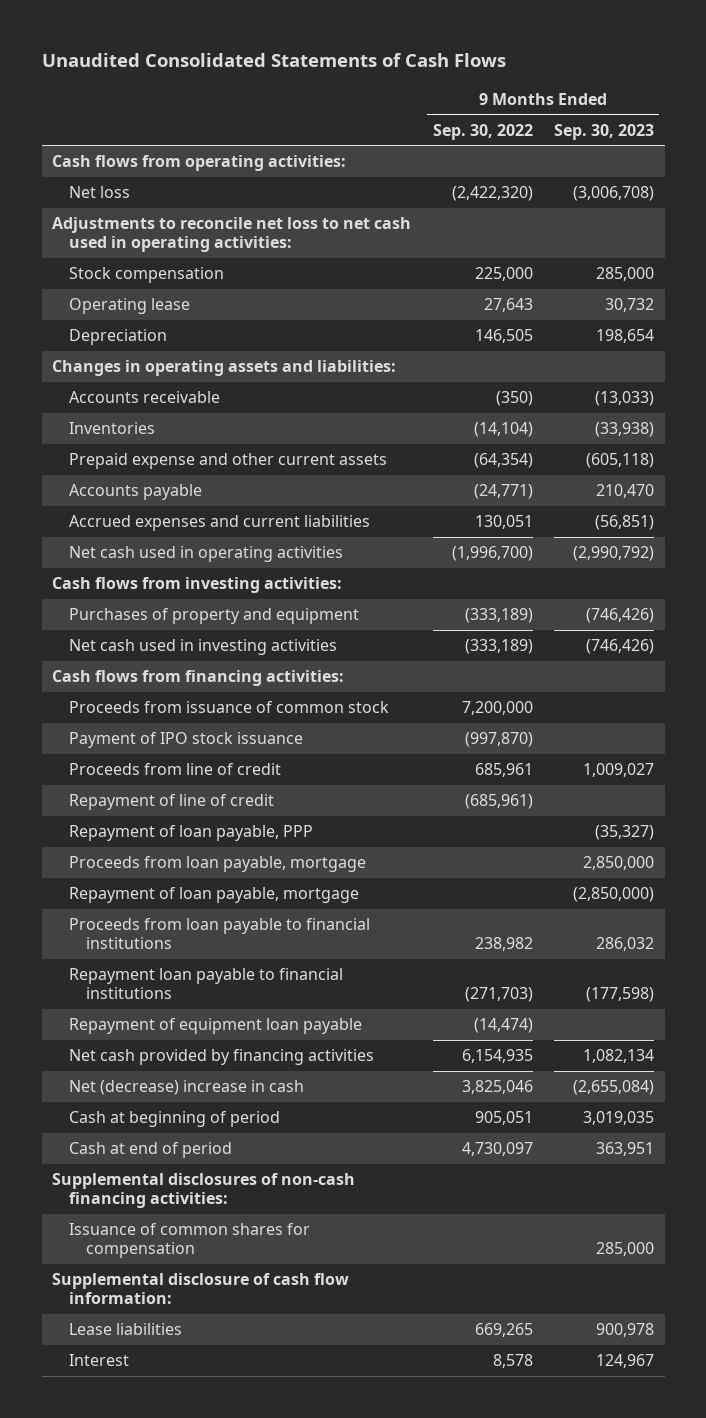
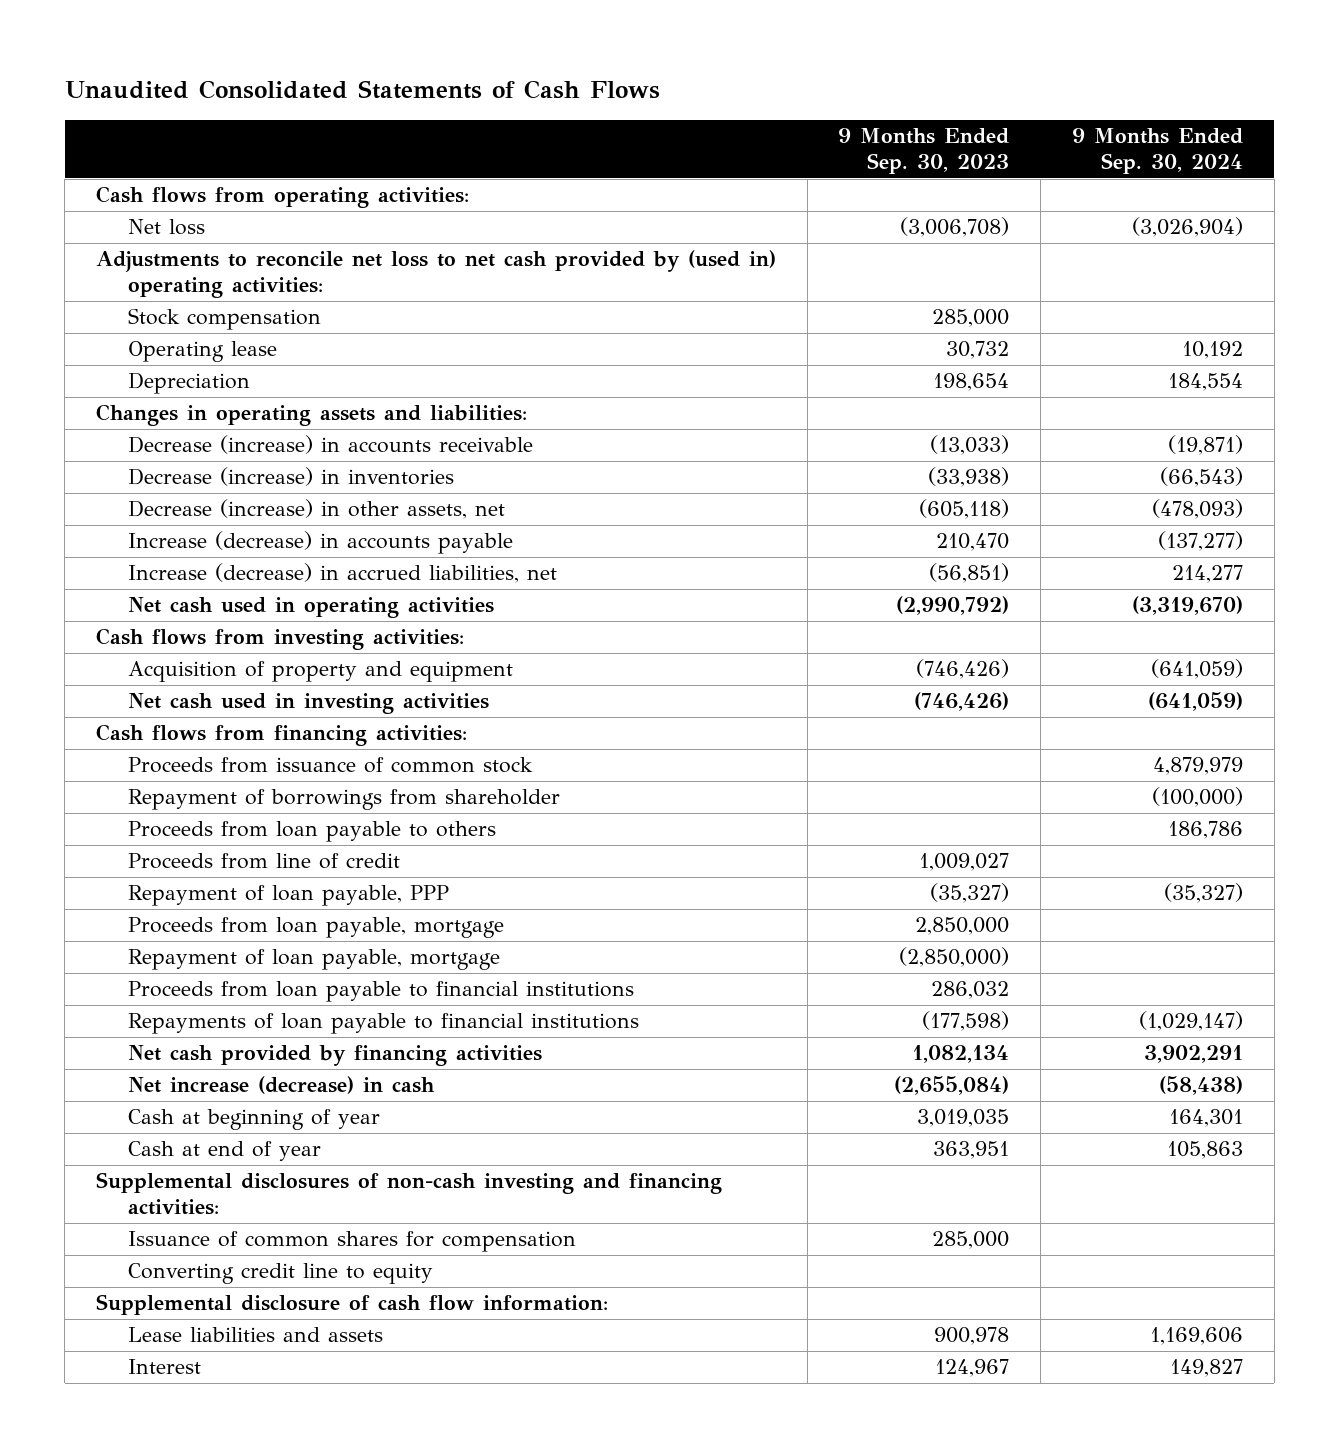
- | 9 Months Ended Sep. 30, 2022 | 9 Months Ended Sep. 30, 2023
+ | 9 Months Ended Sep. 30, 2023 | 9 Months Ended Sep. 30, 2024
- Adjustments to reconcile net loss to net cash used in operating activities:
+ Adjustments to reconcile net loss to net cash provided by (used in) operating activities:
- Accounts receivable | (350) | (13,033)
- Inventories | (14,104) | (33,938)
- Prepaid expense and other current assets | (64,354) | (605,118)
- Accounts payable | (24,771) | 210,470
- Accrued expenses and current liabilities | 130,051 | (56,851)
+ Decrease (increase) in accounts receivable | (13,033) | (19,871)
+ Decrease (increase) in inventories | (33,938) | (66,543)
+ Decrease (increase) in other assets, net | (605,118) | (478,093)
+ Increase (decrease) in accounts payable | 210,470 | (137,277)
+ Increase (decrease) in accrued liabilities, net | (56,851) | 214,277
- Purchases of property and equipment | (333,189) | (746,426)
+ Acquisition of property and equipment | (746,426) | (641,059)
- Payment of IPO stock issuance | (997,870) |
+ Repayment of borrowings from shareholder | | (100,000)
+ Proceeds from loan payable to others | | 186,786
- Repayment of line of credit | (685,961) |
- Repayment loan payable to financial institutions | (271,703) | (177,598)
- Repayment of equipment loan payable | (14,474) |
+ Repayments of loan payable to financial institutions | (177,598) | (1,029,147)
- Net (decrease) increase in cash | 3,825,046 | (2,655,084)
- Cash at beginning of period | 905,051 | 3,019,035
- Cash at end of period | 4,730,097 | 363,951
- Supplemental disclosures of non-cash financing activities:
+ Net increase (decrease) in cash | (2,655,084) | (58,438)
+ Cash at beginning of year | 3,019,035 | 164,301
+ Cash at end of year | 363,951 | 105,863
+ Supplemental disclosures of non-cash investing and financing activities:
+ Converting credit line to equity
- Lease liabilities | 669,265 | 900,978
+ Lease liabilities and assets | 900,978 | 1,169,606

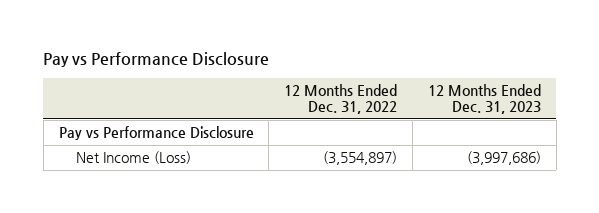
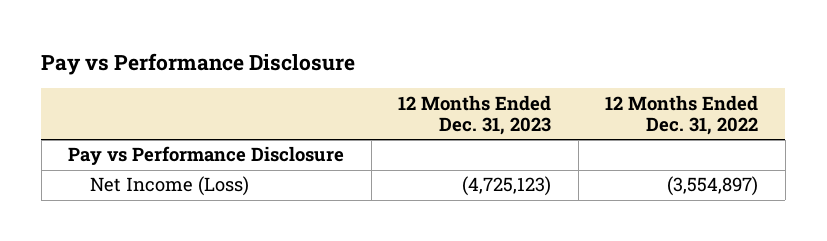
- | 12 Months Ended Dec. 31, 2022 | 12 Months Ended Dec. 31, 2023
+ | 12 Months Ended Dec. 31, 2023 | 12 Months Ended Dec. 31, 2022
- Net Income (Loss) | (3,554,897) | (3,997,686)
+ Net Income (Loss) | (4,725,123) | (3,554,897)

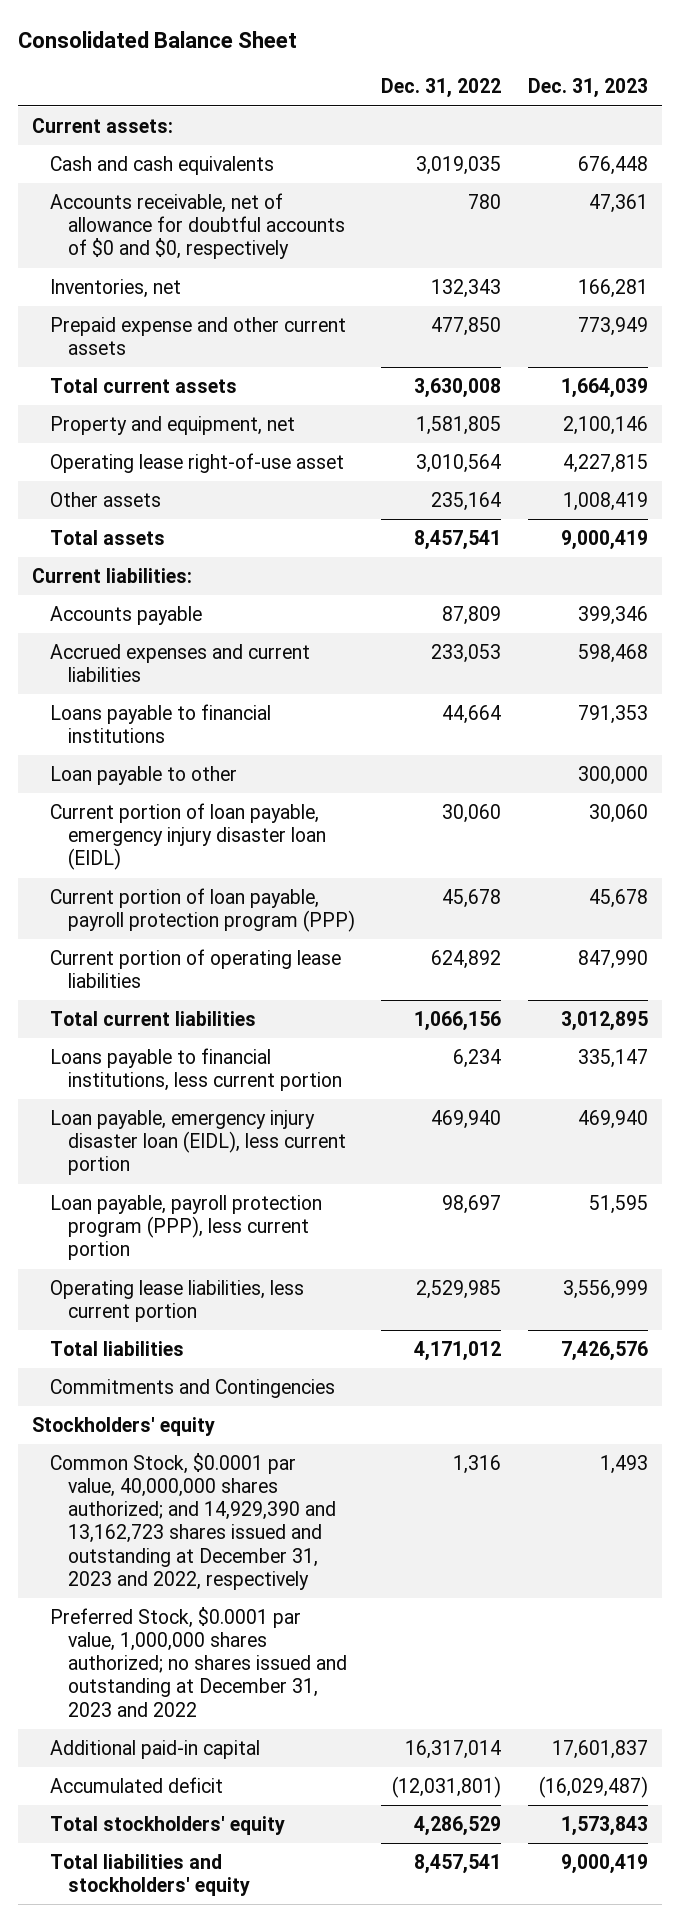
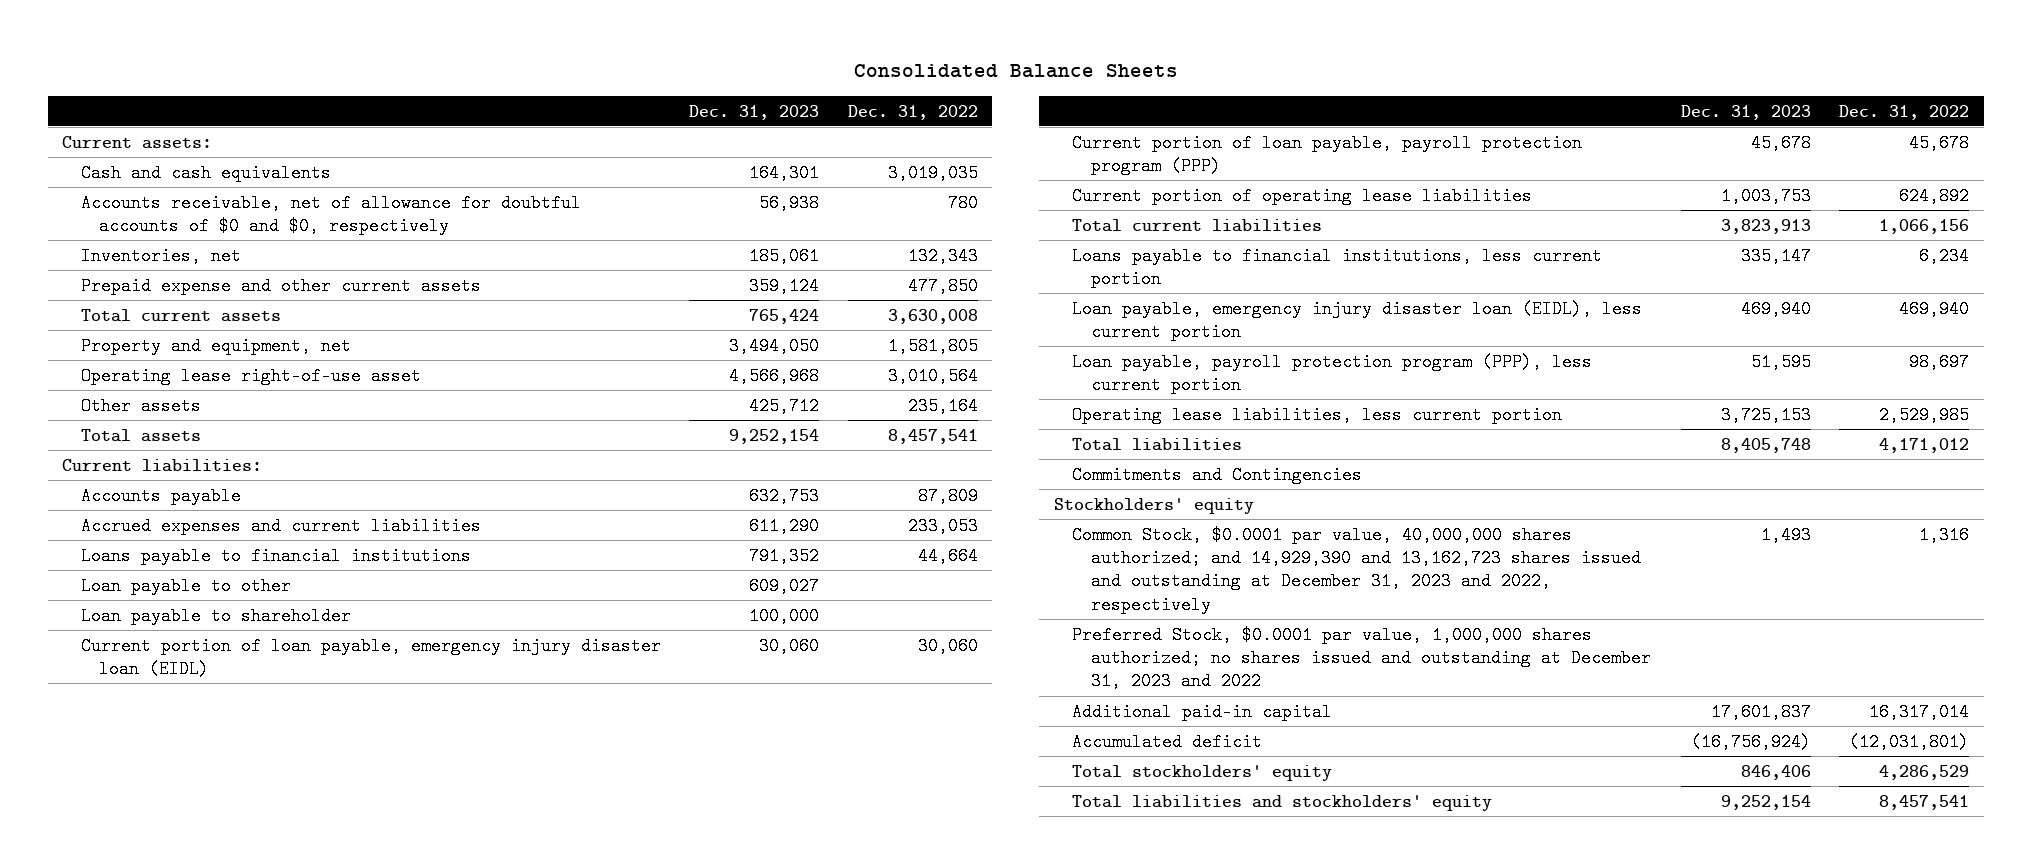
- Consolidated Balance Sheet
+ Consolidated Balance Sheets
- | Dec. 31, 2022 | Dec. 31, 2023
+ | Dec. 31, 2023 | Dec. 31, 2022
- Cash and cash equivalents | 3,019,035 | 676,448
- Accounts receivable, net of allowance for doubtful accounts of $0 and $0, respectively | 780 | 47,361
- Inventories, net | 132,343 | 166,281
- Prepaid expense and other current assets | 477,850 | 773,949
- Total current assets | 3,630,008 | 1,664,039
- Property and equipment, net | 1,581,805 | 2,100,146
- Operating lease right-of-use asset | 3,010,564 | 4,227,815
- Other assets | 235,164 | 1,008,419
- Total assets | 8,457,541 | 9,000,419
+ Cash and cash equivalents | 164,301 | 3,019,035
+ Accounts receivable, net of allowance for doubtful accounts of $0 and $0, respectively | 56,938 | 780
+ Inventories, net | 185,061 | 132,343
+ Prepaid expense and other current assets | 359,124 | 477,850
+ Total current assets | 765,424 | 3,630,008
+ Property and equipment, net | 3,494,050 | 1,581,805
+ Operating lease right-of-use asset | 4,566,968 | 3,010,564
+ Other assets | 425,712 | 235,164
+ Total assets | 9,252,154 | 8,457,541
- Accounts payable | 87,809 | 399,346
- Accrued expenses and current liabilities | 233,053 | 598,468
- Loans payable to financial institutions | 44,664 | 791,353
- Loan payable to other | | 300,000
+ Accounts payable | 632,753 | 87,809
+ Accrued expenses and current liabilities | 611,290 | 233,053
+ Loans payable to financial institutions | 791,352 | 44,664
+ Loan payable to other | 609,027 |
+ Loan payable to shareholder | 100,000 |
- Current portion of operating lease liabilities | 624,892 | 847,990
- Total current liabilities | 1,066,156 | 3,012,895
+ Current portion of operating lease liabilities | 1,003,753 | 624,892
+ Total current liabilities | 3,823,913 | 1,066,156
- Operating lease liabilities, less current portion | 2,529,985 | 3,556,999
- Total liabilities | 4,171,012 | 7,426,576
+ Operating lease liabilities, less current portion | 3,725,153 | 2,529,985
+ Total liabilities | 8,405,748 | 4,171,012
- Accumulated deficit | (12,031,801) | (16,029,487)
- Total stockholders' equity | 4,286,529 | 1,573,843
- Total liabilities and stockholders' equity | 8,457,541 | 9,000,419
+ Accumulated deficit | (16,756,924) | (12,031,801)
+ Total stockholders' equity | 846,406 | 4,286,529
+ Total liabilities and stockholders' equity | 9,252,154 | 8,457,541

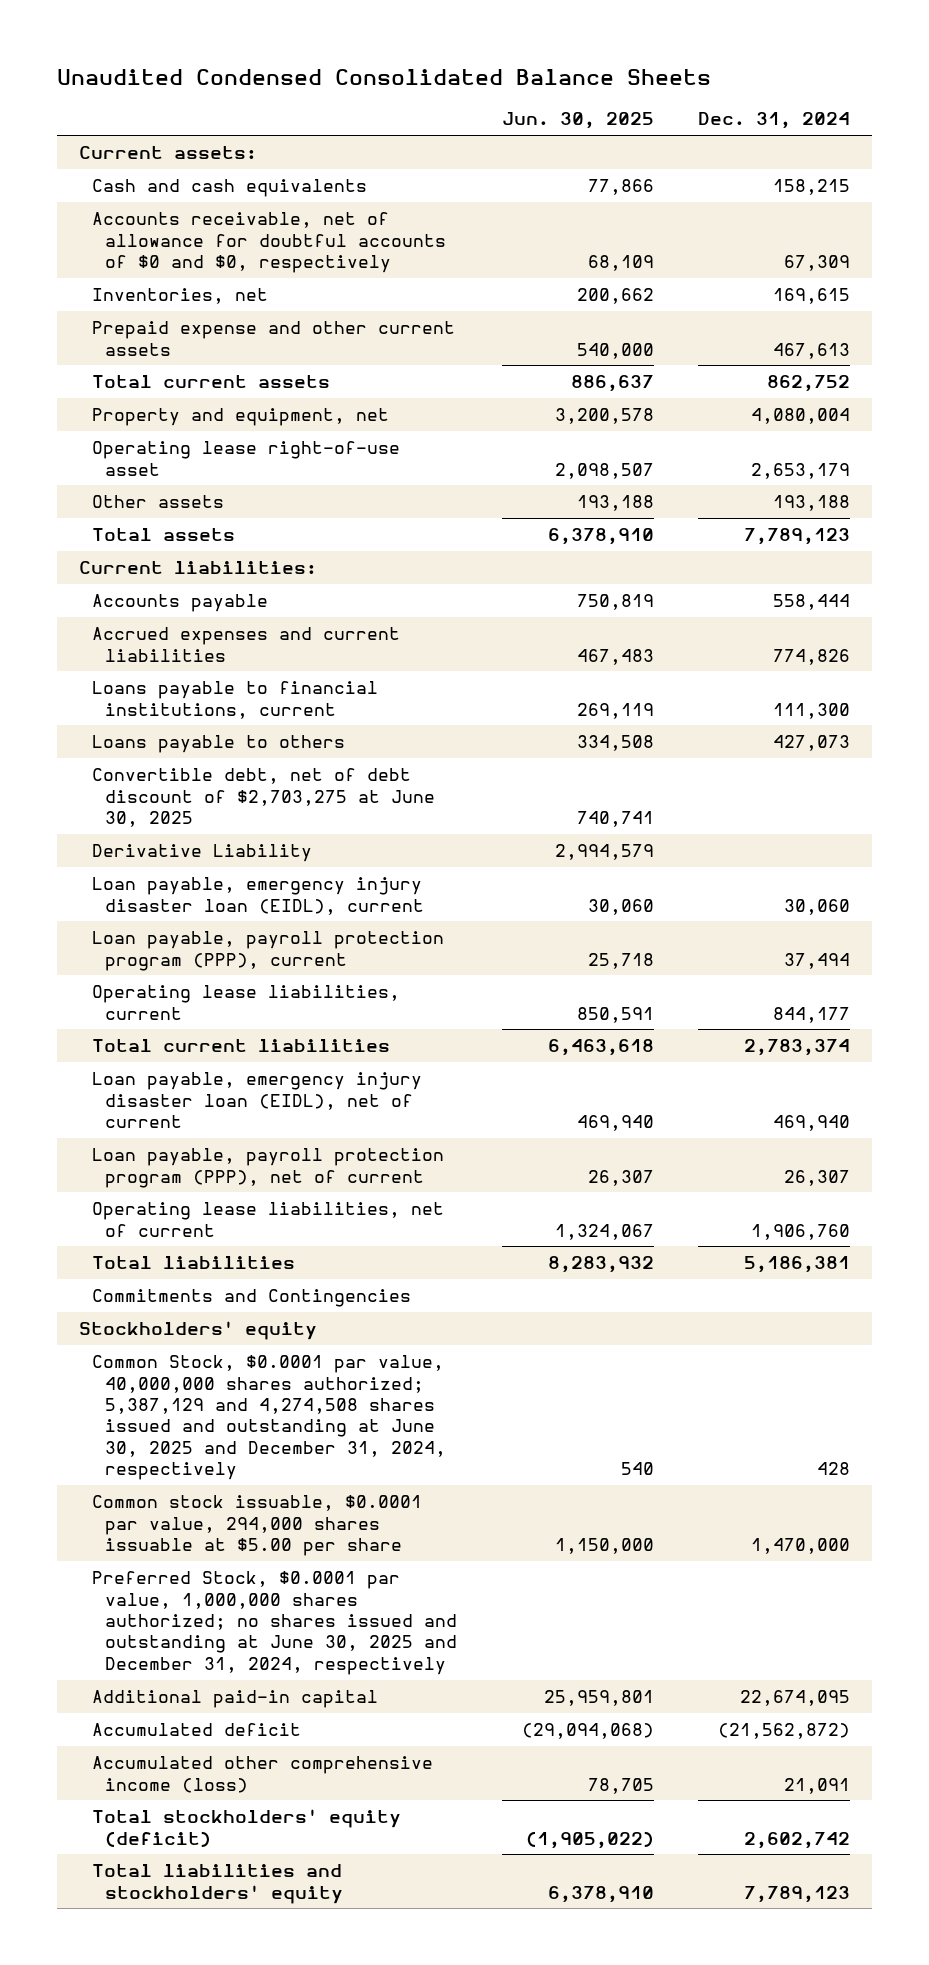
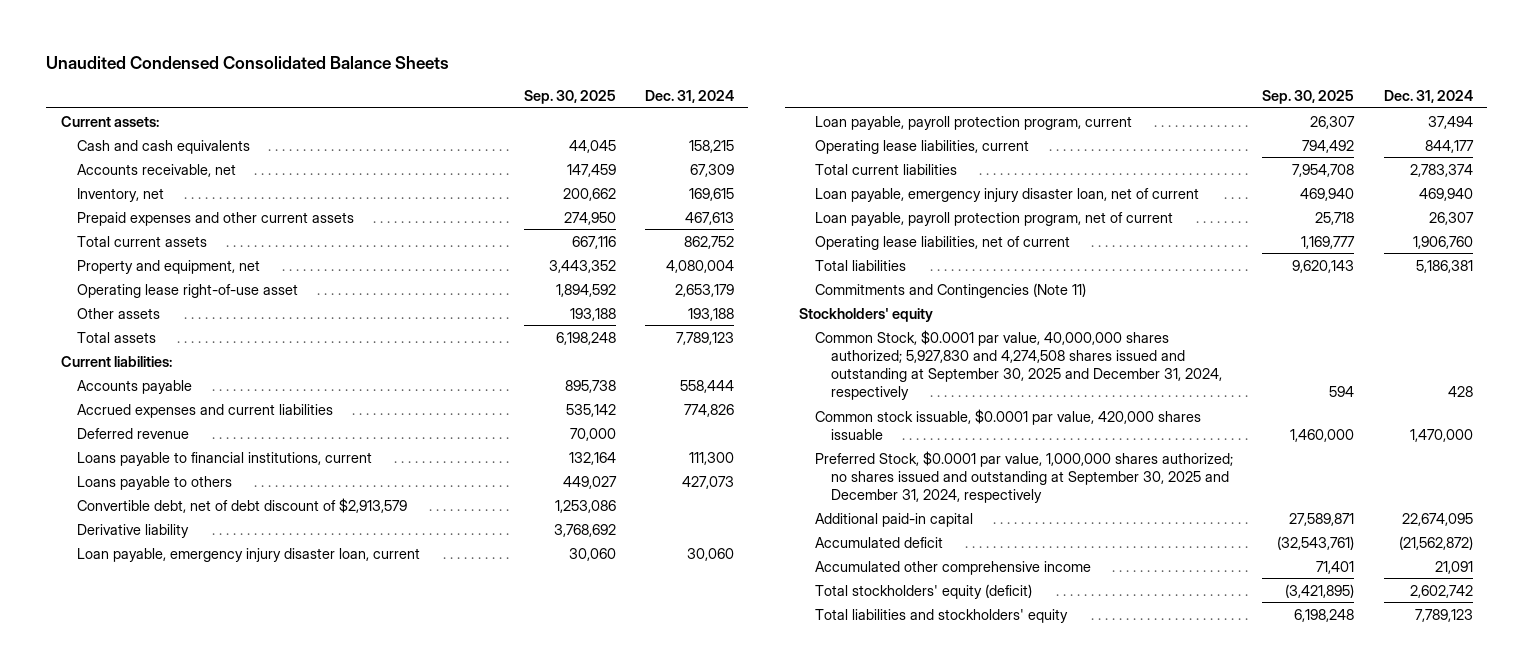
- | Jun. 30, 2025 | Dec. 31, 2024
+ | Sep. 30, 2025 | Dec. 31, 2024
- Accounts receivable, net of allowance for doubtful accounts of $0 and $0, respectively | 68,109 | 67,309
- Inventories, net | 200,662 | 169,615
- Prepaid expense and other current assets | 540,000 | 467,613
+ Accounts receivable, net | 147,459 | 67,309
+ Inventory, net | 200,662 | 169,615
+ Prepaid expenses and other current assets | 274,950 | 467,613
+ Deferred revenue | 70,000 |
- Convertible debt, net of debt discount of $2,703,275 at June 30, 2025 | 740,741 |
- Derivative Liability | 2,994,579 |
- Loan payable, emergency injury disaster loan (EIDL), current | 30,060 | 30,060
- Loan payable, payroll protection program (PPP), current | 25,718 | 37,494
+ Convertible debt, net of debt discount of $2,913,579 | 1,253,086 |
+ Derivative liability | 3,768,692 |
+ Loan payable, emergency injury disaster loan, current | 30,060 | 30,060
+ Loan payable, payroll protection program, current | 26,307 | 37,494
- Loan payable, emergency injury disaster loan (EIDL), net of current | 469,940 | 469,940
- Loan payable, payroll protection program (PPP), net of current | 26,307 | 26,307
+ Loan payable, emergency injury disaster loan, net of current | 469,940 | 469,940
+ Loan payable, payroll protection program, net of current | 25,718 | 26,307
- Commitments and Contingencies
+ Commitments and Contingencies (Note 11)
- Common Stock, $0.0001 par value, 40,000,000 shares authorized; 5,387,129 and 4,274,508 shares issued and outstanding at June 30, 2025 and December 31, 2024, respectively | 540 | 428
- Common stock issuable, $0.0001 par value, 294,000 shares issuable at $5.00 per share | 1,150,000 | 1,470,000
- Preferred Stock, $0.0001 par value, 1,000,000 shares authorized; no shares issued and outstanding at June 30, 2025 and December 31, 2024, respectively
+ Common Stock, $0.0001 par value, 40,000,000 shares authorized; 5,927,830 and 4,274,508 shares issued and outstanding at September 30, 2025 and December 31, 2024, respectively | 594 | 428
+ Common stock issuable, $0.0001 par value, 420,000 shares issuable | 1,460,000 | 1,470,000
+ Preferred Stock, $0.0001 par value, 1,000,000 shares authorized; no shares issued and outstanding at September 30, 2025 and December 31, 2024, respectively
- Accumulated other comprehensive income (loss) | 78,705 | 21,091
+ Accumulated other comprehensive income | 71,401 | 21,091

